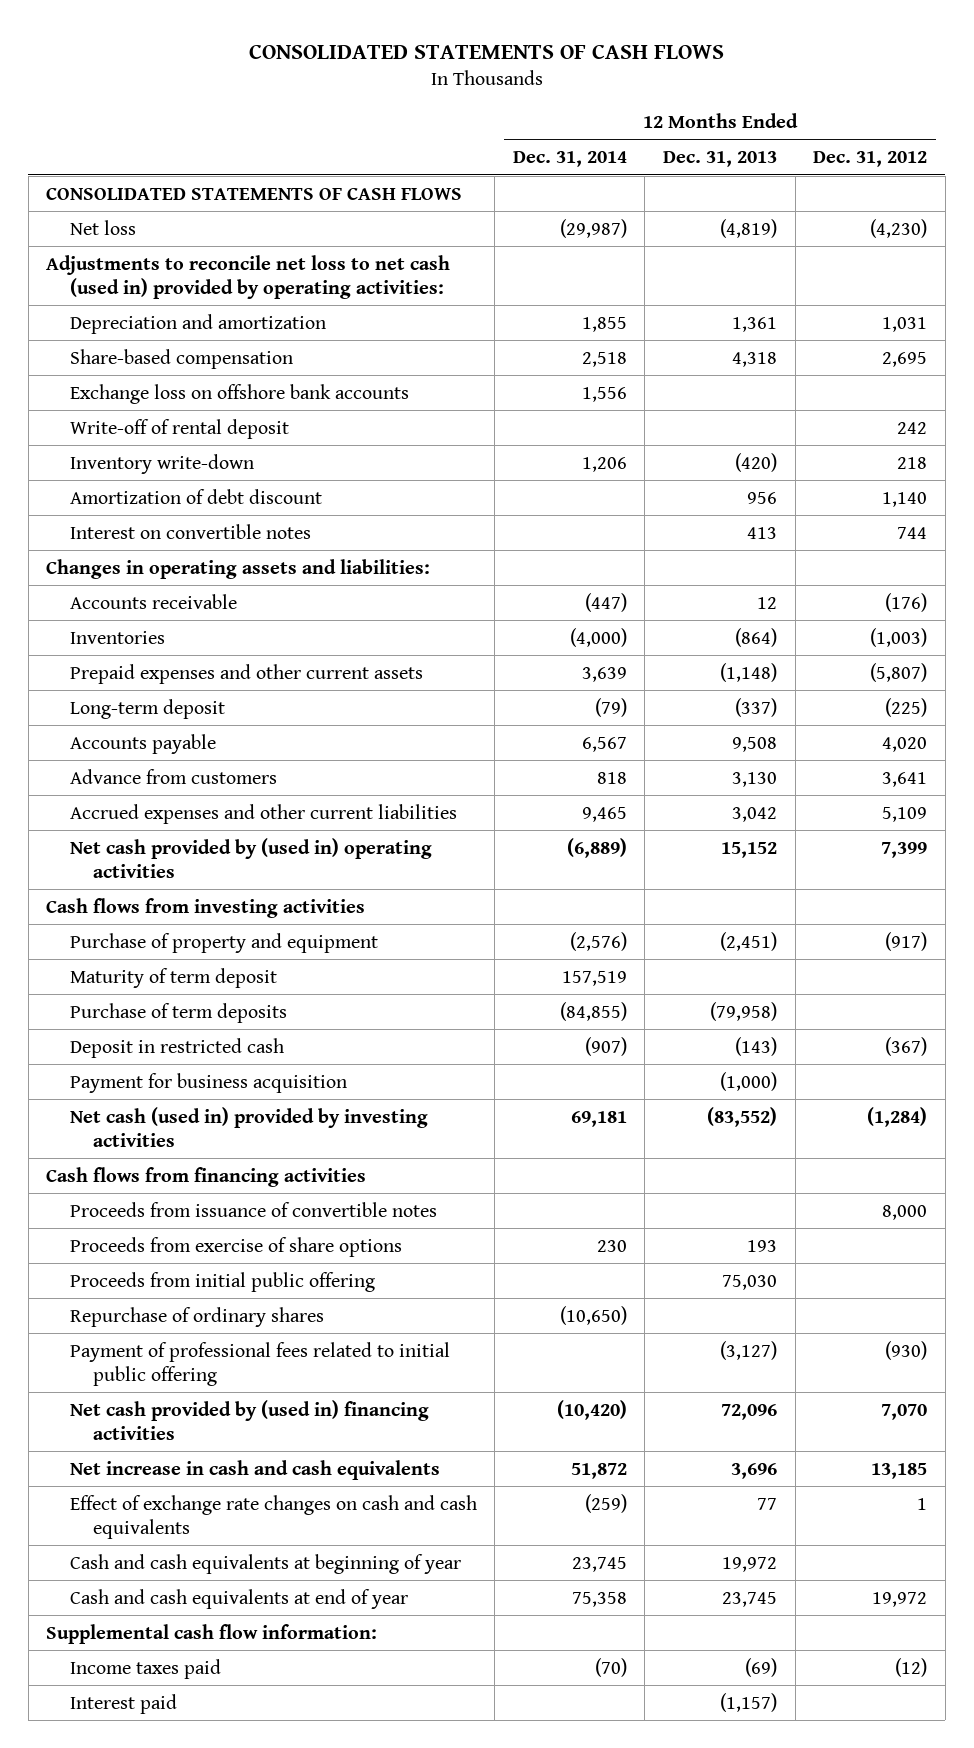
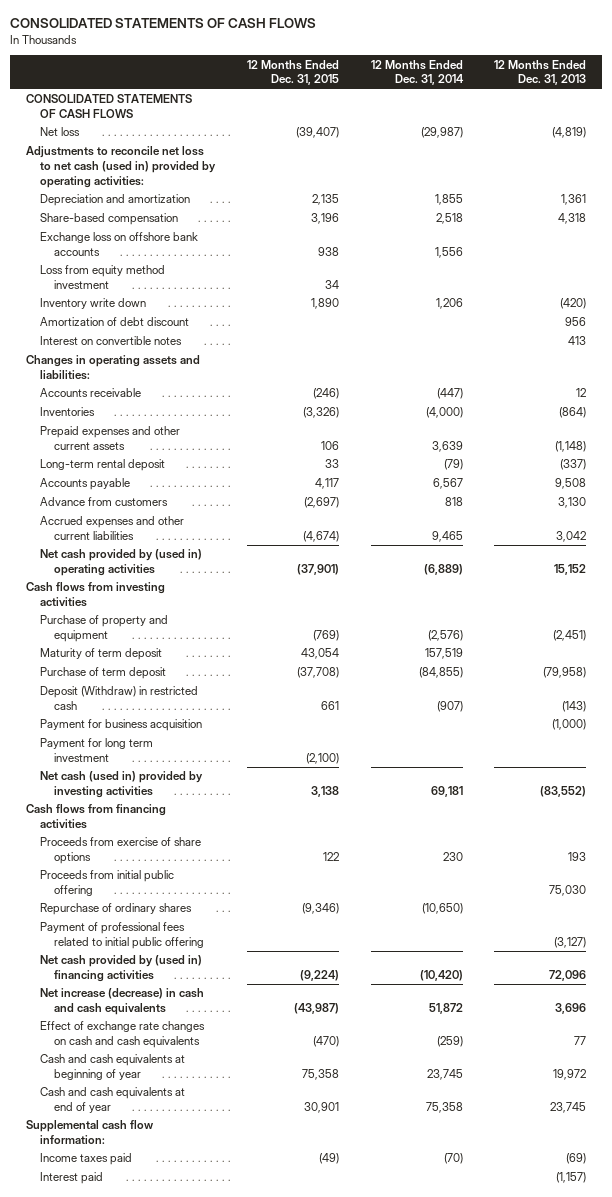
- | 12 Months Ended Dec. 31, 2014 | 12 Months Ended Dec. 31, 2013 | 12 Months Ended Dec. 31, 2012
+ | 12 Months Ended Dec. 31, 2015 | 12 Months Ended Dec. 31, 2014 | 12 Months Ended Dec. 31, 2013
- Write-off of rental deposit | | | 242
- Inventory write-down | 1,206 | (420) | 218
+ Loss from equity method investment | 34 | |
+ Inventory write down | 1,890 | 1,206 | (420)
- Long-term deposit | (79) | (337) | (225)
+ Long-term rental deposit | 33 | (79) | (337)
- Purchase of term deposits | (84,855) | (79,958) |
- Deposit in restricted cash | (907) | (143) | (367)
+ Purchase of term deposit | (37,708) | (84,855) | (79,958)
+ Deposit (Withdraw) in restricted cash | 661 | (907) | (143)
+ Payment for long term investment | (2,100) | |
- Proceeds from issuance of convertible notes | | | 8,000
- Net increase in cash and cash equivalents | 51,872 | 3,696 | 13,185
+ Net increase (decrease) in cash and cash equivalents | (43,987) | 51,872 | 3,696

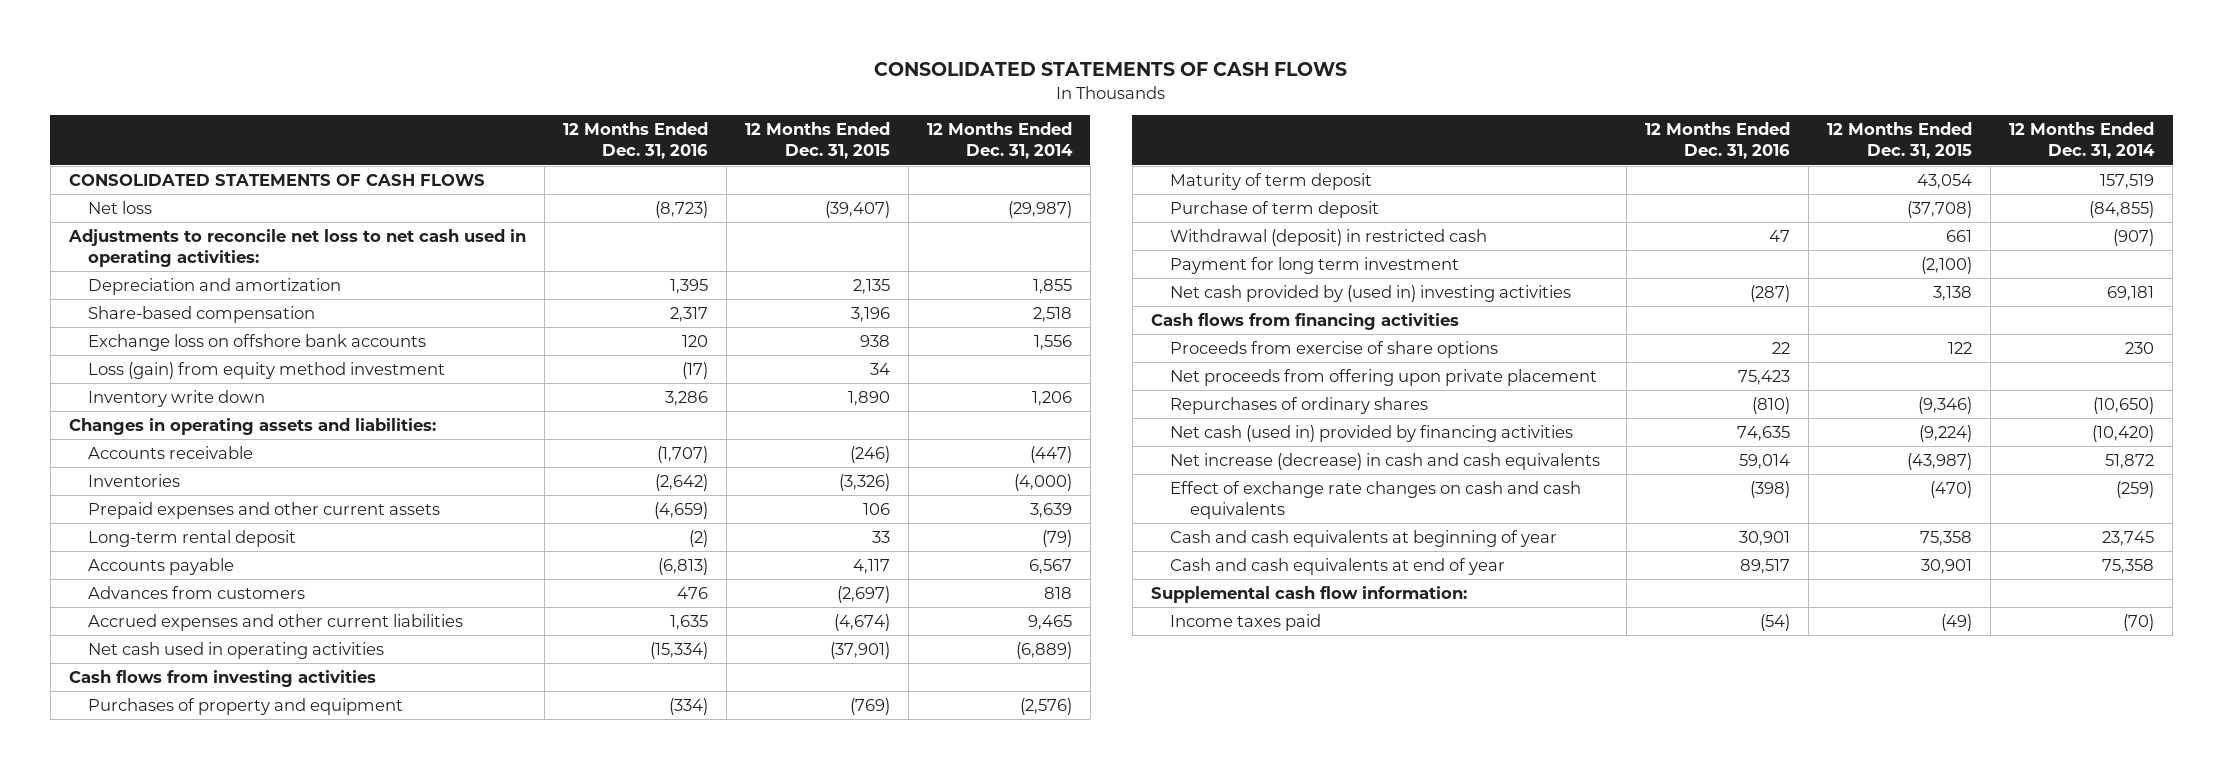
- | 12 Months Ended Dec. 31, 2015 | 12 Months Ended Dec. 31, 2014 | 12 Months Ended Dec. 31, 2013
+ | 12 Months Ended Dec. 31, 2016 | 12 Months Ended Dec. 31, 2015 | 12 Months Ended Dec. 31, 2014
- Adjustments to reconcile net loss to net cash (used in) provided by operating activities:
+ Adjustments to reconcile net loss to net cash used in operating activities:
- Loss from equity method investment | 34 | |
+ Loss (gain) from equity method investment | (17) | 34 |
- Amortization of debt discount | | | 956
- Interest on convertible notes | | | 413
- Advance from customers | (2,697) | 818 | 3,130
+ Advances from customers | 476 | (2,697) | 818
- Net cash provided by (used in) operating activities | (37,901) | (6,889) | 15,152
+ Net cash used in operating activities | (15,334) | (37,901) | (6,889)
- Purchase of property and equipment | (769) | (2,576) | (2,451)
+ Purchases of property and equipment | (334) | (769) | (2,576)
- Deposit (Withdraw) in restricted cash | 661 | (907) | (143)
- Payment for business acquisition | | | (1,000)
+ Withdrawal (deposit) in restricted cash | 47 | 661 | (907)
- Net cash (used in) provided by investing activities | 3,138 | 69,181 | (83,552)
+ Net cash provided by (used in) investing activities | (287) | 3,138 | 69,181
- Proceeds from initial public offering | | | 75,030
- Repurchase of ordinary shares | (9,346) | (10,650) |
- Payment of professional fees related to initial public offering | | | (3,127)
- Net cash provided by (used in) financing activities | (9,224) | (10,420) | 72,096
+ Net proceeds from offering upon private placement | 75,423 | |
+ Repurchases of ordinary shares | (810) | (9,346) | (10,650)
+ Net cash (used in) provided by financing activities | 74,635 | (9,224) | (10,420)
- Interest paid | | | (1,157)

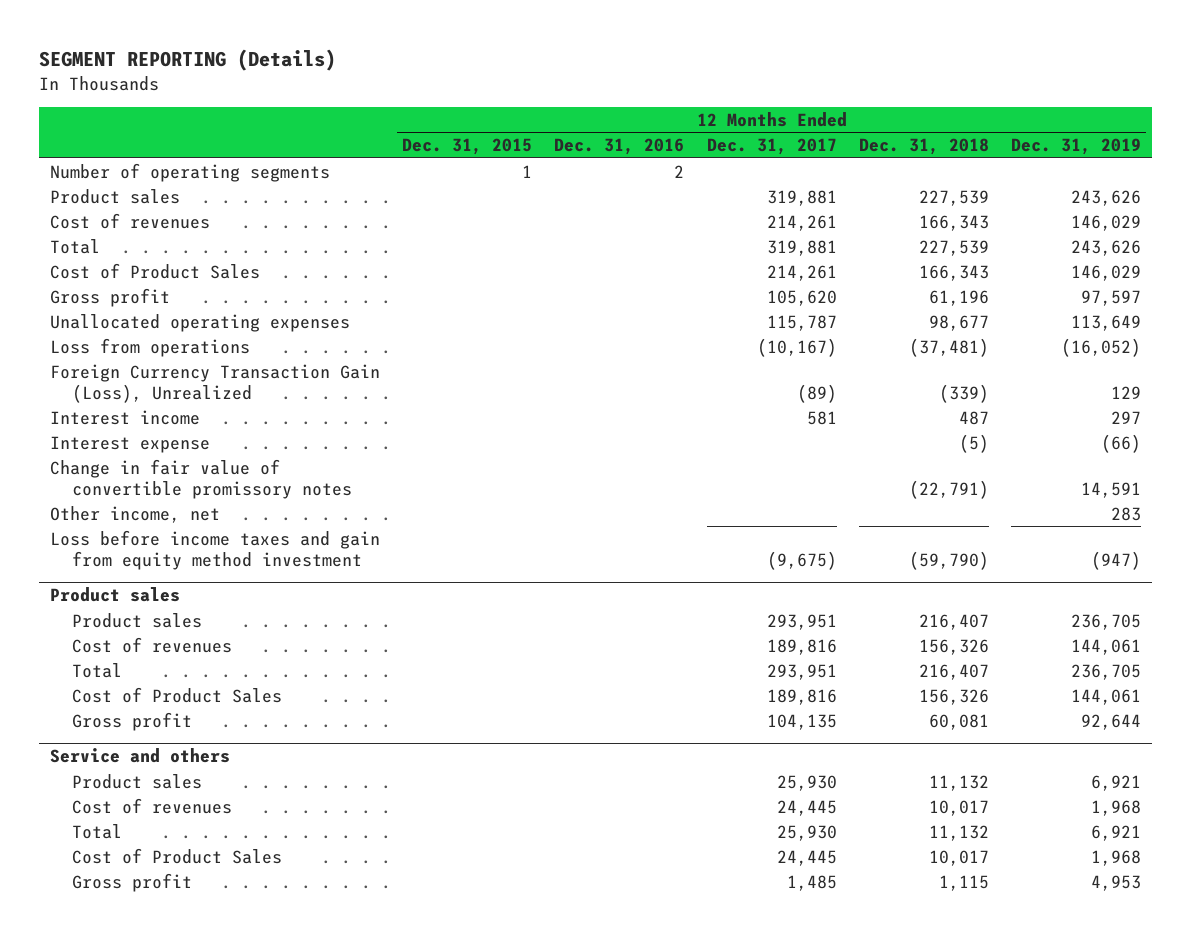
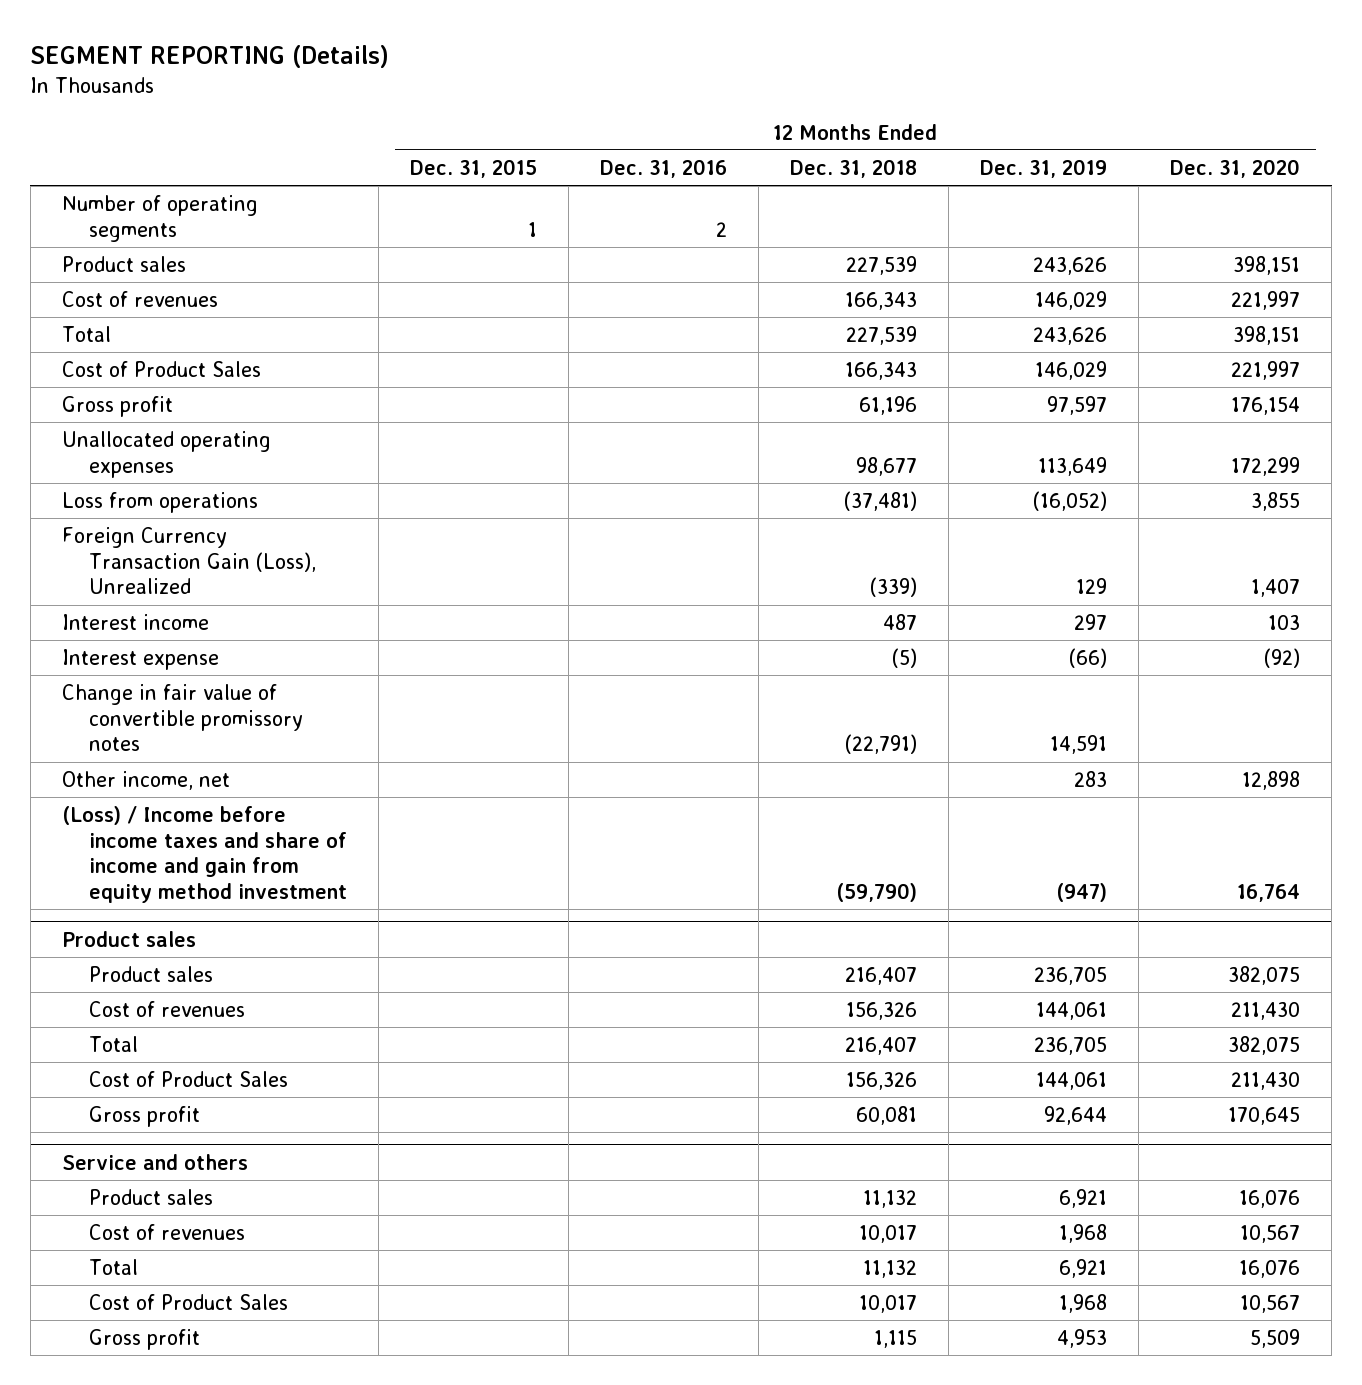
- | 12 Months Ended Dec. 31, 2015 | 12 Months Ended Dec. 31, 2016 | 12 Months Ended Dec. 31, 2017 | 12 Months Ended Dec. 31, 2018 | 12 Months Ended Dec. 31, 2019
+ | 12 Months Ended Dec. 31, 2015 | 12 Months Ended Dec. 31, 2016 | 12 Months Ended Dec. 31, 2018 | 12 Months Ended Dec. 31, 2019 | 12 Months Ended Dec. 31, 2020
- Loss before income taxes and gain from equity method investment | | | (9,675) | (59,790) | (947)
+ (Loss) / Income before income taxes and share of income and gain from equity method investment | | | (59,790) | (947) | 16,764

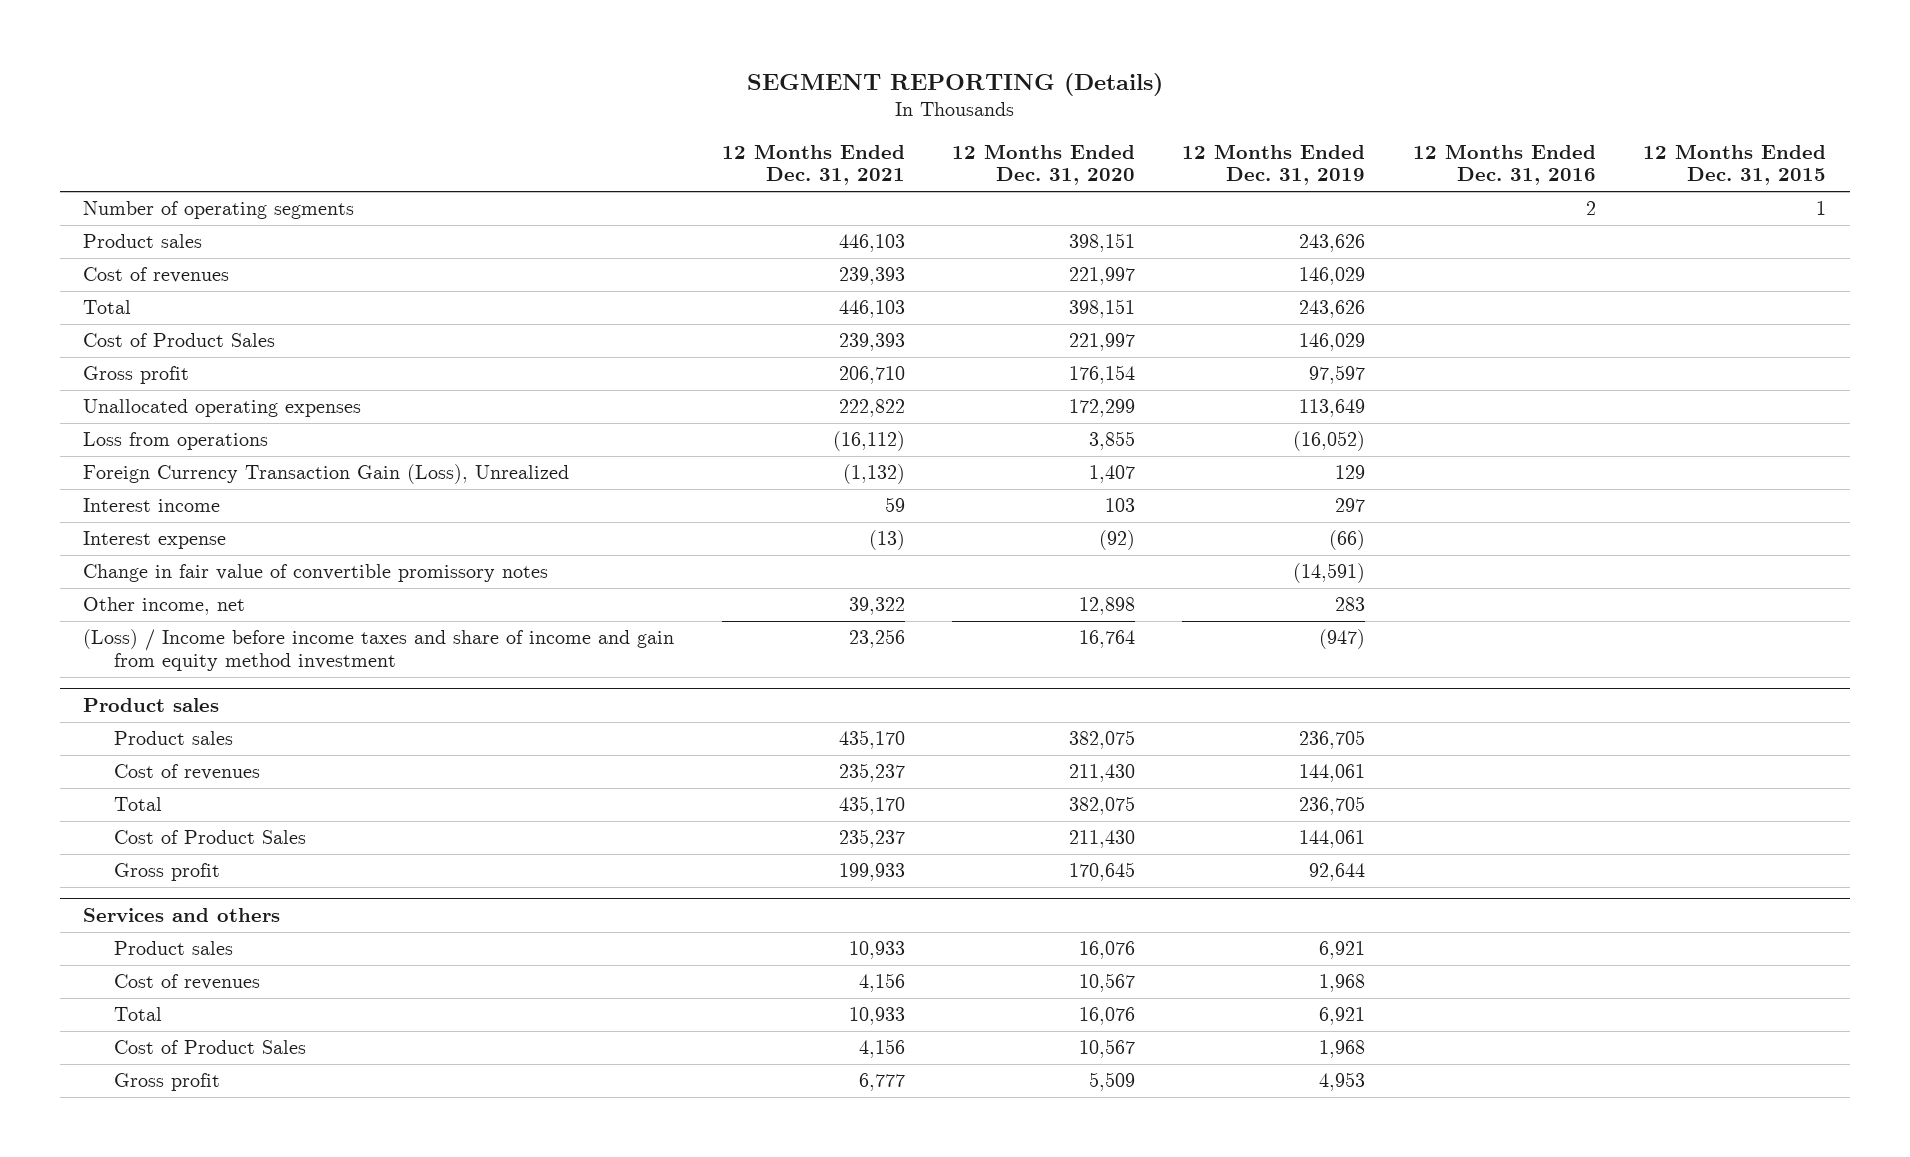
- | 12 Months Ended Dec. 31, 2015 | 12 Months Ended Dec. 31, 2016 | 12 Months Ended Dec. 31, 2018 | 12 Months Ended Dec. 31, 2019 | 12 Months Ended Dec. 31, 2020
+ | 12 Months Ended Dec. 31, 2021 | 12 Months Ended Dec. 31, 2020 | 12 Months Ended Dec. 31, 2019 | 12 Months Ended Dec. 31, 2016 | 12 Months Ended Dec. 31, 2015
- Change in fair value of convertible promissory notes | | | (22,791) | 14,591 |
+ Change in fair value of convertible promissory notes | | | (14,591) | |
- Service and others
+ Services and others

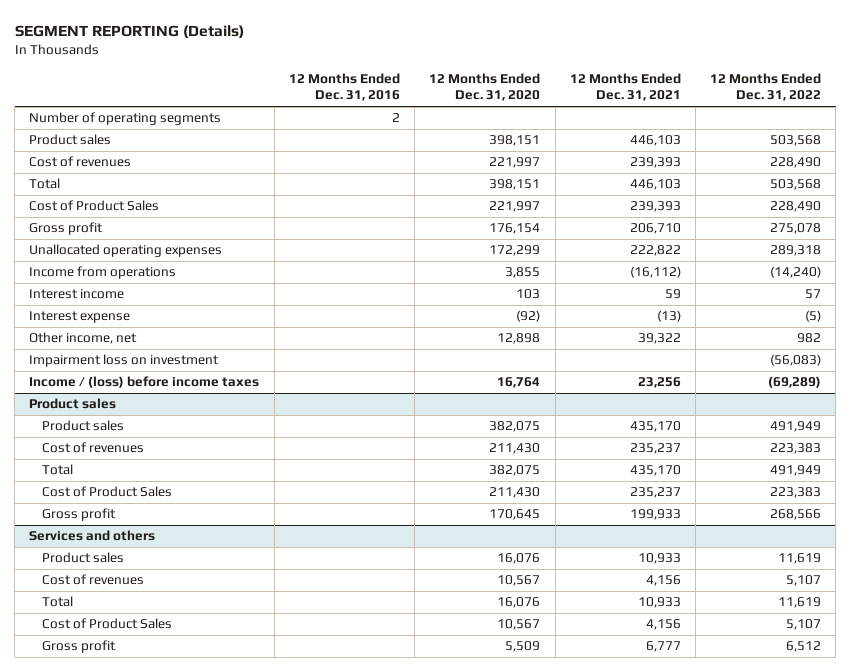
- | 12 Months Ended Dec. 31, 2021 | 12 Months Ended Dec. 31, 2020 | 12 Months Ended Dec. 31, 2019 | 12 Months Ended Dec. 31, 2016 | 12 Months Ended Dec. 31, 2015
+ | 12 Months Ended Dec. 31, 2016 | 12 Months Ended Dec. 31, 2020 | 12 Months Ended Dec. 31, 2021 | 12 Months Ended Dec. 31, 2022
- Loss from operations | (16,112) | 3,855 | (16,052) | |
- Foreign Currency Transaction Gain (Loss), Unrealized | (1,132) | 1,407 | 129 | |
+ Income from operations | | 3,855 | (16,112) | (14,240)
- Change in fair value of convertible promissory notes | | | (14,591) | |
- (Loss) / Income before income taxes and share of income and gain from equity method investment | 23,256 | 16,764 | (947) | |
+ Impairment loss on investment | | | | (56,083)
+ Income / (loss) before income taxes | | 16,764 | 23,256 | (69,289)

